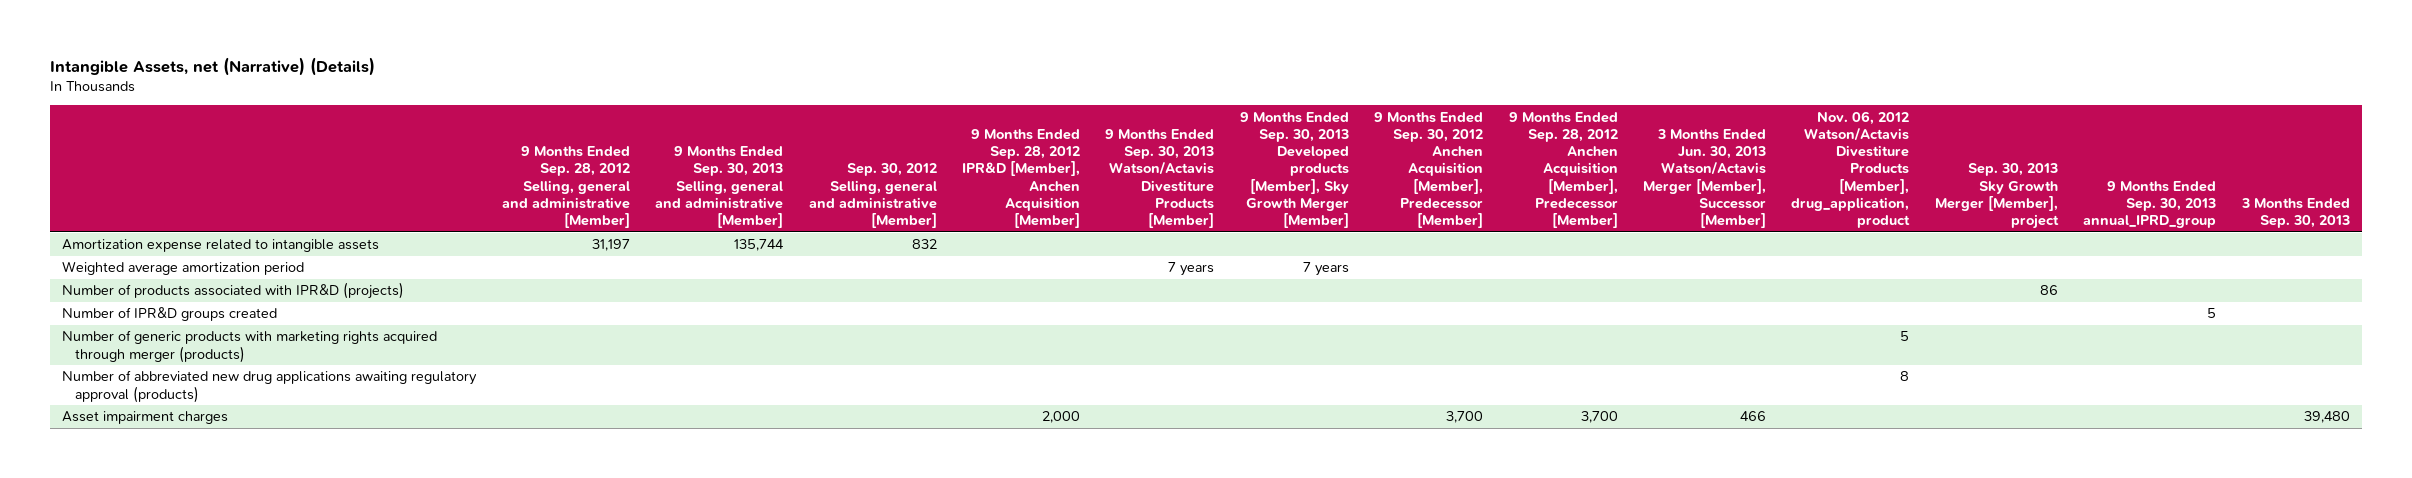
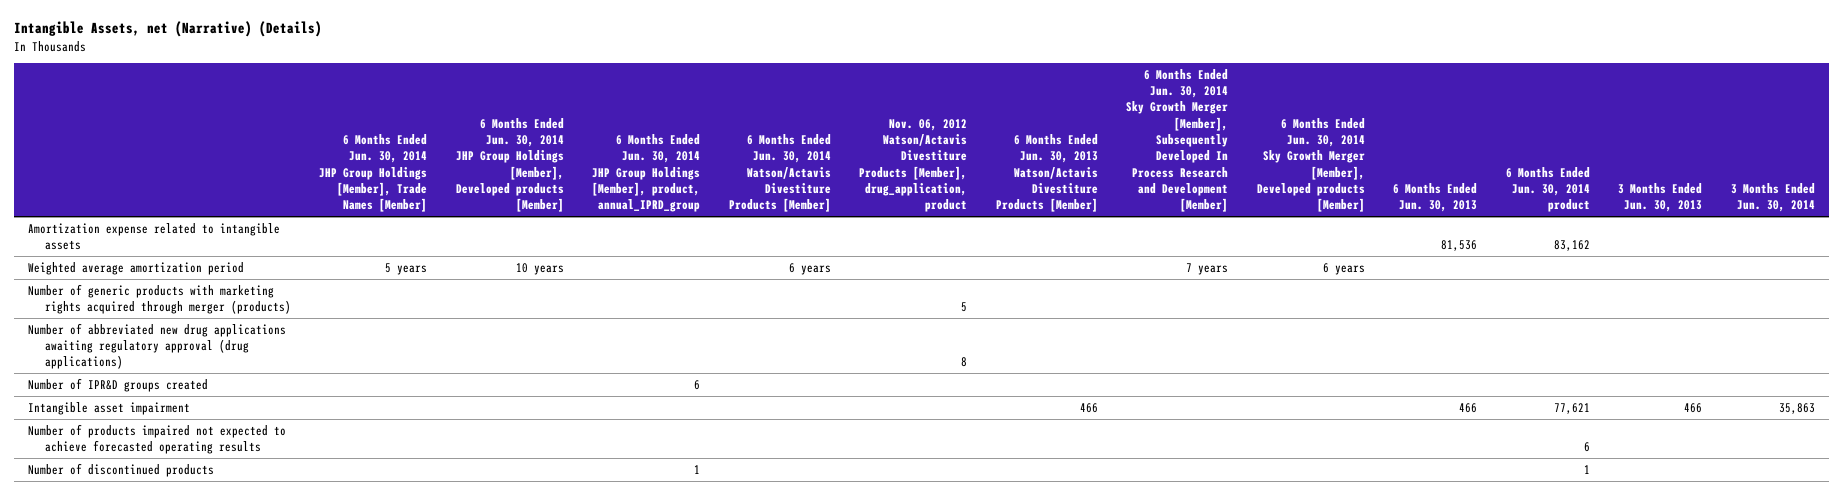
- | 9 Months Ended Sep. 28, 2012 Selling, general and administrative [Member] | 9 Months Ended Sep. 30, 2013 Selling, general and administrative [Member] | Sep. 30, 2012 Selling, general and administrative [Member] | 9 Months Ended Sep. 28, 2012 IPR&D [Member], Anchen Acquisition [Member] | 9 Months Ended Sep. 30, 2013 Watson/Actavis Divestiture Products [Member] | 9 Months Ended Sep. 30, 2013 Developed products [Member], Sky Growth Merger [Member] | 9 Months Ended Sep. 30, 2012 Anchen Acquisition [Member], Predecessor [Member] | 9 Months Ended Sep. 28, 2012 Anchen Acquisition [Member], Predecessor [Member] | 3 Months Ended Jun. 30, 2013 Watson/Actavis Merger [Member], Successor [Member] | Nov. 06, 2012 Watson/Actavis Divestiture Products [Member], drug_application, product | Sep. 30, 2013 Sky Growth Merger [Member], project | 9 Months Ended Sep. 30, 2013 annual_IPRD_group | 3 Months Ended Sep. 30, 2013
+ | 6 Months Ended Jun. 30, 2014 JHP Group Holdings [Member], Trade Names [Member] | 6 Months Ended Jun. 30, 2014 JHP Group Holdings [Member], Developed products [Member] | 6 Months Ended Jun. 30, 2014 JHP Group Holdings [Member], product, annual_IPRD_group | 6 Months Ended Jun. 30, 2014 Watson/Actavis Divestiture Products [Member] | Nov. 06, 2012 Watson/Actavis Divestiture Products [Member], drug_application, product | 6 Months Ended Jun. 30, 2013 Watson/Actavis Divestiture Products [Member] | 6 Months Ended Jun. 30, 2014 Sky Growth Merger [Member], Subsequently Developed In Process Research and Development [Member] | 6 Months Ended Jun. 30, 2014 Sky Growth Merger [Member], Developed products [Member] | 6 Months Ended Jun. 30, 2013 | 6 Months Ended Jun. 30, 2014 product | 3 Months Ended Jun. 30, 2013 | 3 Months Ended Jun. 30, 2014
- Number of products associated with IPR&D (projects) | | | | | | | | | | | 86 | |
- Number of abbreviated new drug applications awaiting regulatory approval (products) | | | | | | | | | | 8 | | |
- Asset impairment charges | | | | 2,000 | | | 3,700 | 3,700 | 466 | | | | 39,480
+ Number of abbreviated new drug applications awaiting regulatory approval (drug applications) | | | | | 8 | | | | | | |
moved down: Number of IPR&D groups created | | | 6 | | | | | | | | |
+ Intangible asset impairment | | | | | | 466 | | | 466 | 77,621 | 466 | 35,863
+ Number of products impaired not expected to achieve forecasted operating results | | | | | | | | | | 6 | |
+ Number of discontinued products | | | 1 | | | | | | | 1 | |

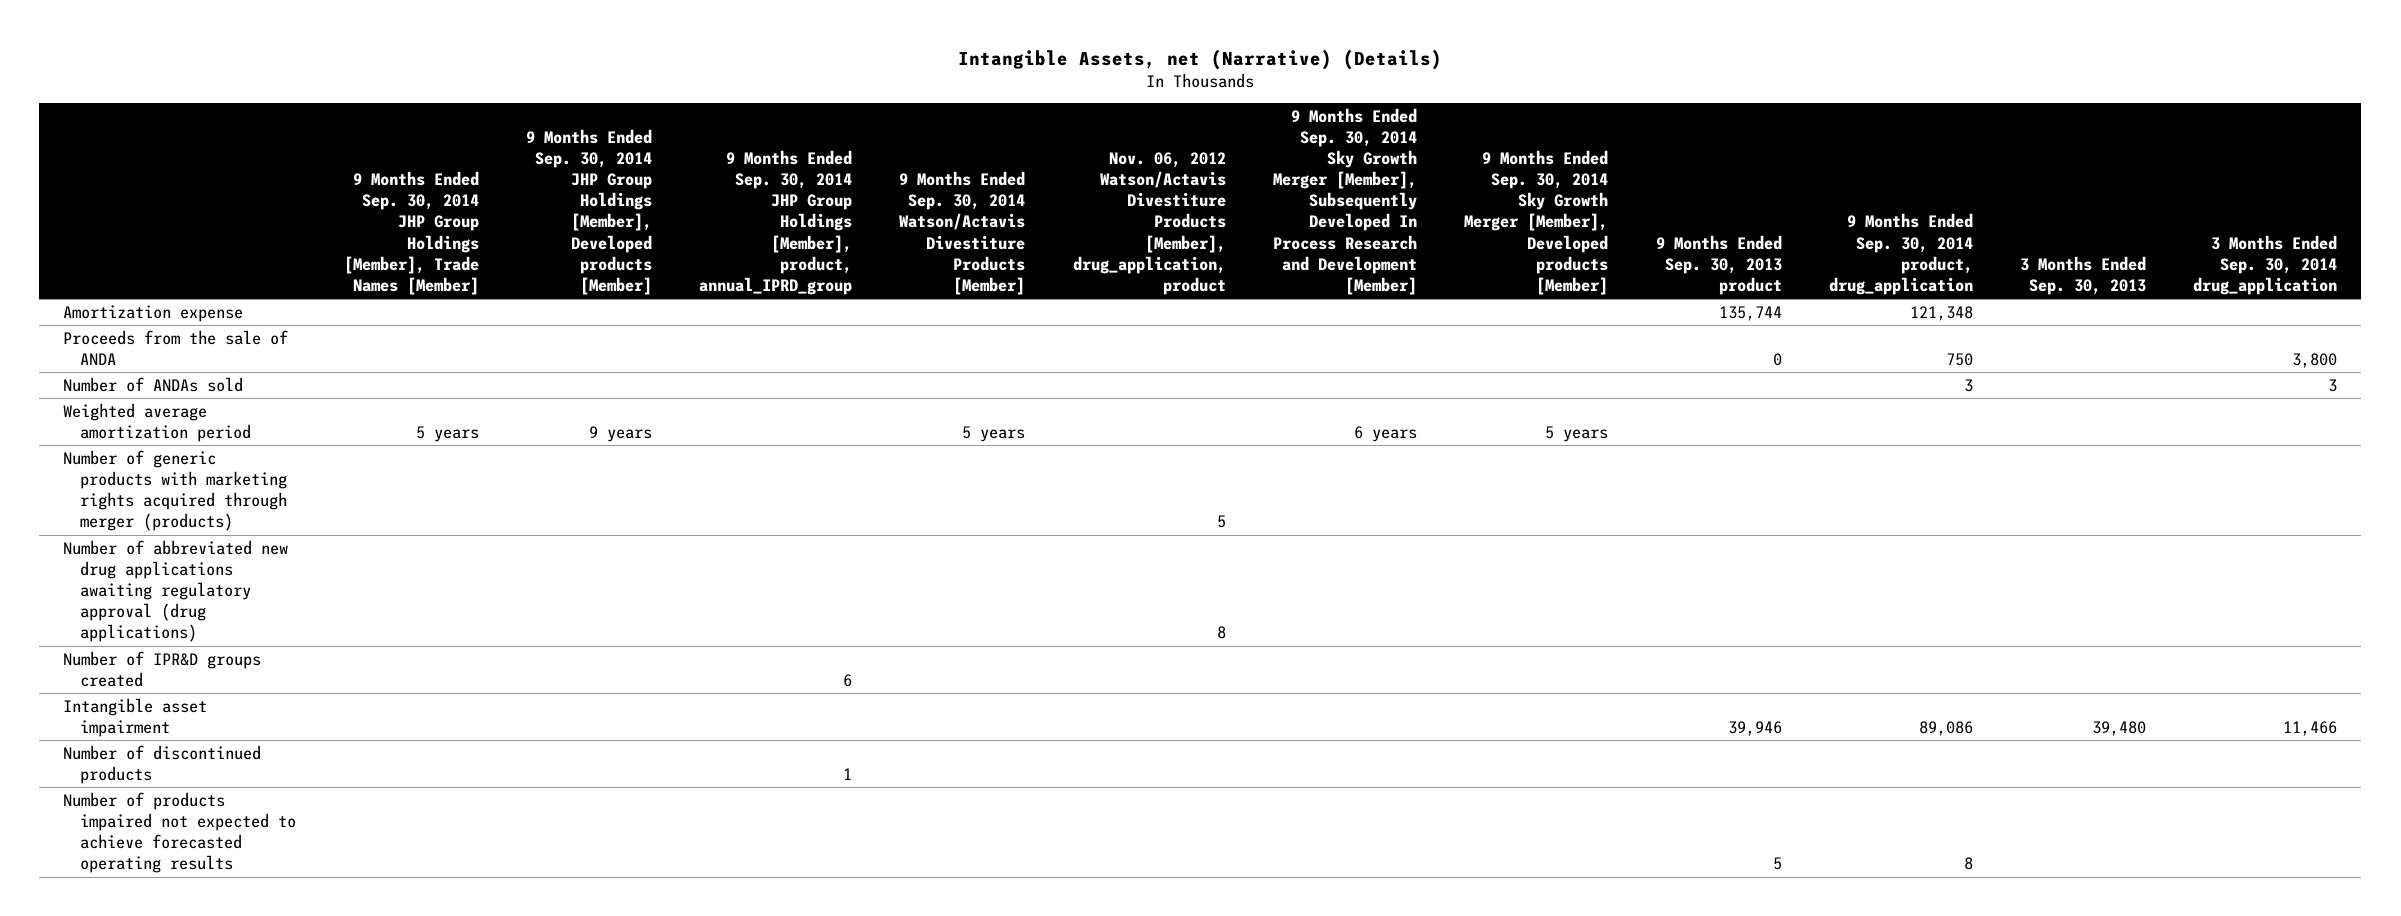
- | 6 Months Ended Jun. 30, 2014 JHP Group Holdings [Member], Trade Names [Member] | 6 Months Ended Jun. 30, 2014 JHP Group Holdings [Member], Developed products [Member] | 6 Months Ended Jun. 30, 2014 JHP Group Holdings [Member], product, annual_IPRD_group | 6 Months Ended Jun. 30, 2014 Watson/Actavis Divestiture Products [Member] | Nov. 06, 2012 Watson/Actavis Divestiture Products [Member], drug_application, product | 6 Months Ended Jun. 30, 2013 Watson/Actavis Divestiture Products [Member] | 6 Months Ended Jun. 30, 2014 Sky Growth Merger [Member], Subsequently Developed In Process Research and Development [Member] | 6 Months Ended Jun. 30, 2014 Sky Growth Merger [Member], Developed products [Member] | 6 Months Ended Jun. 30, 2013 | 6 Months Ended Jun. 30, 2014 product | 3 Months Ended Jun. 30, 2013 | 3 Months Ended Jun. 30, 2014
+ | 9 Months Ended Sep. 30, 2014 JHP Group Holdings [Member], Trade Names [Member] | 9 Months Ended Sep. 30, 2014 JHP Group Holdings [Member], Developed products [Member] | 9 Months Ended Sep. 30, 2014 JHP Group Holdings [Member], product, annual_IPRD_group | 9 Months Ended Sep. 30, 2014 Watson/Actavis Divestiture Products [Member] | Nov. 06, 2012 Watson/Actavis Divestiture Products [Member], drug_application, product | 9 Months Ended Sep. 30, 2014 Sky Growth Merger [Member], Subsequently Developed In Process Research and Development [Member] | 9 Months Ended Sep. 30, 2014 Sky Growth Merger [Member], Developed products [Member] | 9 Months Ended Sep. 30, 2013 product | 9 Months Ended Sep. 30, 2014 product, drug_application | 3 Months Ended Sep. 30, 2013 | 3 Months Ended Sep. 30, 2014 drug_application
- Amortization expense related to intangible assets | | | | | | | | | 81,536 | 83,162 | |
+ Amortization expense | | | | | | | | 135,744 | 121,348 | |
+ Proceeds from the sale of ANDA | | | | | | | | 0 | 750 | | 3,800
+ Number of ANDAs sold | | | | | | | | | 3 | | 3
moved down: Number of products impaired not expected to achieve forecasted operating results | | | | | | | | 5 | 8 | |

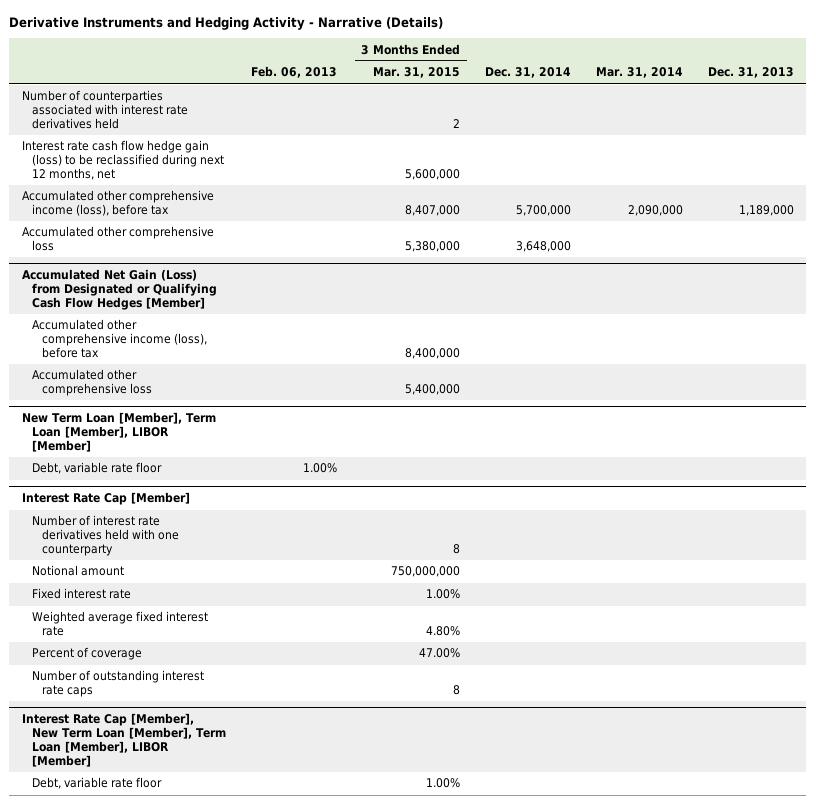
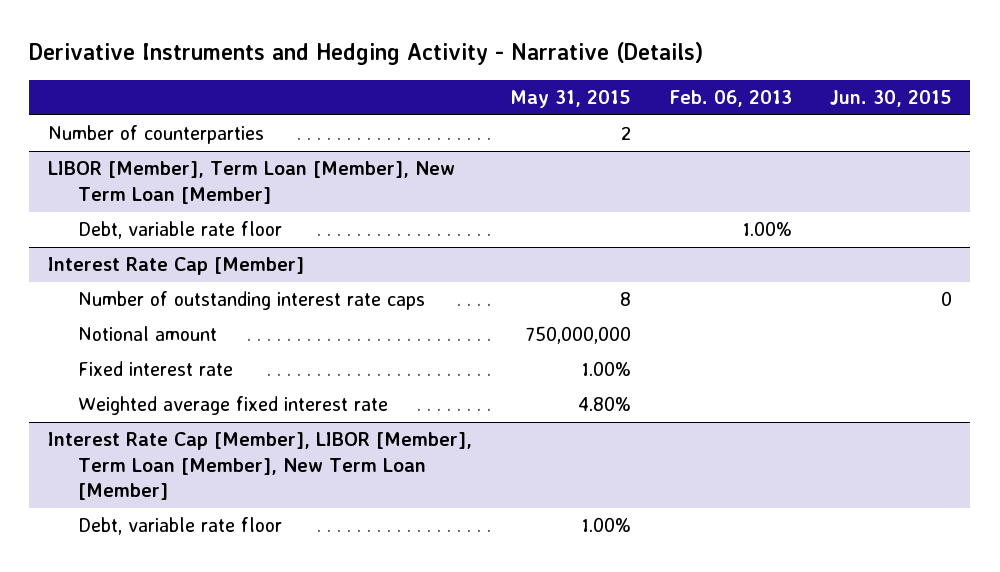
- | Feb. 06, 2013 | 3 Months Ended Mar. 31, 2015 | Dec. 31, 2014 | Mar. 31, 2014 | Dec. 31, 2013
+ | May 31, 2015 | Feb. 06, 2013 | Jun. 30, 2015
- Number of counterparties associated with interest rate derivatives held | | 2 | | |
- Interest rate cash flow hedge gain (loss) to be reclassified during next 12 months, net | | 5,600,000 | | |
- Accumulated other comprehensive income (loss), before tax | | 8,407,000 | 5,700,000 | 2,090,000 | 1,189,000
- Accumulated other comprehensive loss | | 5,380,000 | 3,648,000 | |
- Accumulated Net Gain (Loss) from Designated or Qualifying Cash Flow Hedges [Member]
- Accumulated other comprehensive income (loss), before tax | | 8,400,000 | | |
- Accumulated other comprehensive loss | | 5,400,000 | | |
- New Term Loan [Member], Term Loan [Member], LIBOR [Member]
+ Number of counterparties | 2 | |
+ LIBOR [Member], Term Loan [Member], New Term Loan [Member]
@ Interest Rate Cap [Member]
- Number of interest rate derivatives held with one counterparty | | 8 | | |
moved up: Number of outstanding interest rate caps | 8 | | 0
- Percent of coverage | | 47.00% | | |
- Interest Rate Cap [Member], New Term Loan [Member], Term Loan [Member], LIBOR [Member]
+ Interest Rate Cap [Member], LIBOR [Member], Term Loan [Member], New Term Loan [Member]

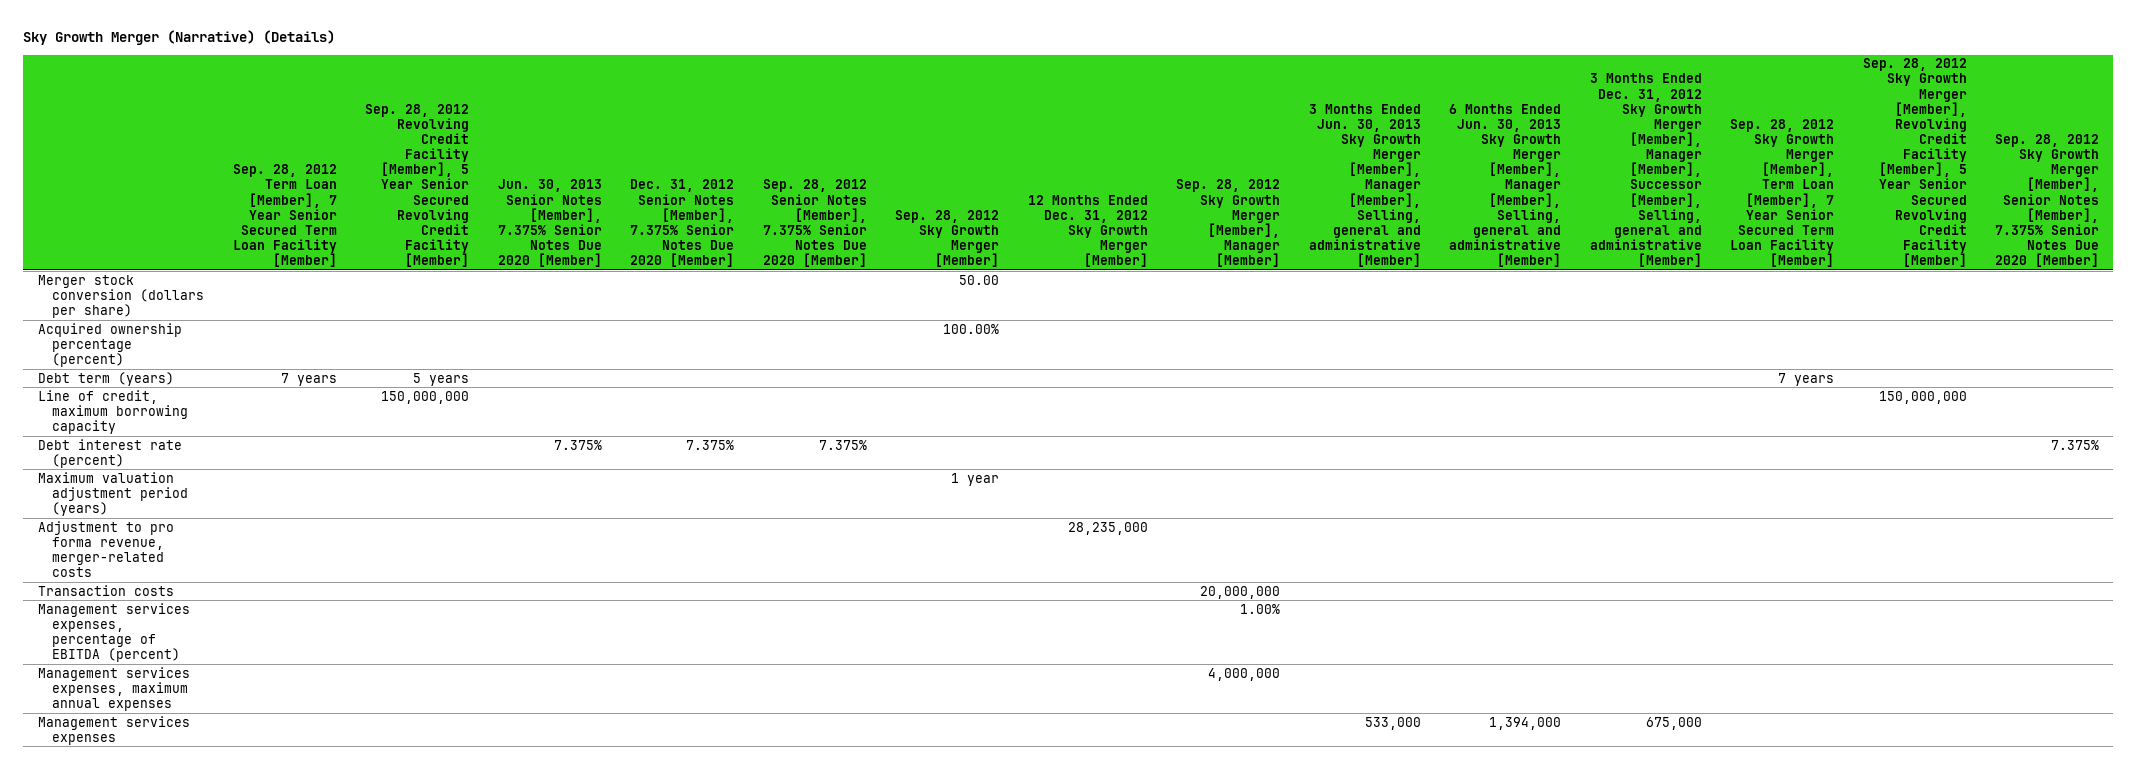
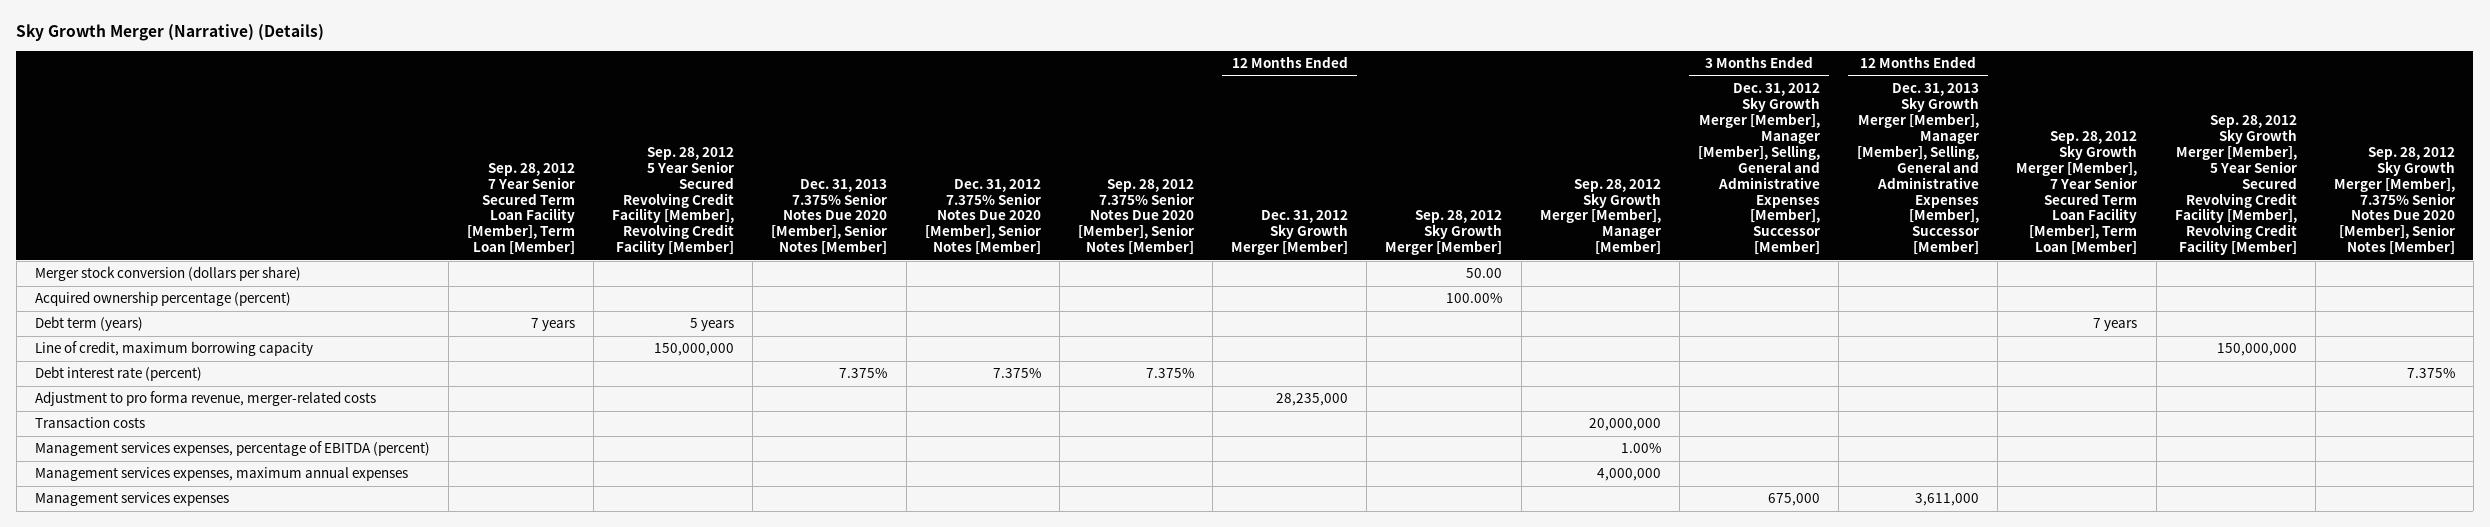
- | Sep. 28, 2012 Term Loan [Member], 7 Year Senior Secured Term Loan Facility [Member] | Sep. 28, 2012 Revolving Credit Facility [Member], 5 Year Senior Secured Revolving Credit Facility [Member] | Jun. 30, 2013 Senior Notes [Member], 7.375% Senior Notes Due 2020 [Member] | Dec. 31, 2012 Senior Notes [Member], 7.375% Senior Notes Due 2020 [Member] | Sep. 28, 2012 Senior Notes [Member], 7.375% Senior Notes Due 2020 [Member] | Sep. 28, 2012 Sky Growth Merger [Member] | 12 Months Ended Dec. 31, 2012 Sky Growth Merger [Member] | Sep. 28, 2012 Sky Growth Merger [Member], Manager [Member] | 3 Months Ended Jun. 30, 2013 Sky Growth Merger [Member], Manager [Member], Selling, general and administrative [Member] | 6 Months Ended Jun. 30, 2013 Sky Growth Merger [Member], Manager [Member], Selling, general and administrative [Member] | 3 Months Ended Dec. 31, 2012 Sky Growth Merger [Member], Manager [Member], Successor [Member], Selling, general and administrative [Member] | Sep. 28, 2012 Sky Growth Merger [Member], Term Loan [Member], 7 Year Senior Secured Term Loan Facility [Member] | Sep. 28, 2012 Sky Growth Merger [Member], Revolving Credit Facility [Member], 5 Year Senior Secured Revolving Credit Facility [Member] | Sep. 28, 2012 Sky Growth Merger [Member], Senior Notes [Member], 7.375% Senior Notes Due 2020 [Member]
+ | Sep. 28, 2012 7 Year Senior Secured Term Loan Facility [Member], Term Loan [Member] | Sep. 28, 2012 5 Year Senior Secured Revolving Credit Facility [Member], Revolving Credit Facility [Member] | Dec. 31, 2013 7.375% Senior Notes Due 2020 [Member], Senior Notes [Member] | Dec. 31, 2012 7.375% Senior Notes Due 2020 [Member], Senior Notes [Member] | Sep. 28, 2012 7.375% Senior Notes Due 2020 [Member], Senior Notes [Member] | 12 Months Ended Dec. 31, 2012 Sky Growth Merger [Member] | Sep. 28, 2012 Sky Growth Merger [Member] | Sep. 28, 2012 Sky Growth Merger [Member], Manager [Member] | 3 Months Ended Dec. 31, 2012 Sky Growth Merger [Member], Manager [Member], Selling, General and Administrative Expenses [Member], Successor [Member] | 12 Months Ended Dec. 31, 2013 Sky Growth Merger [Member], Manager [Member], Selling, General and Administrative Expenses [Member], Successor [Member] | Sep. 28, 2012 Sky Growth Merger [Member], 7 Year Senior Secured Term Loan Facility [Member], Term Loan [Member] | Sep. 28, 2012 Sky Growth Merger [Member], 5 Year Senior Secured Revolving Credit Facility [Member], Revolving Credit Facility [Member] | Sep. 28, 2012 Sky Growth Merger [Member], 7.375% Senior Notes Due 2020 [Member], Senior Notes [Member]
- Maximum valuation adjustment period (years) | | | | | | 1 year | | | | | | | |

